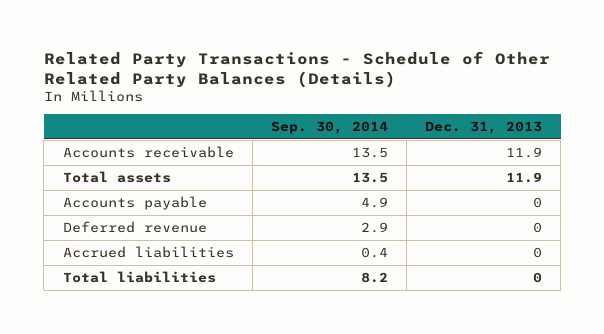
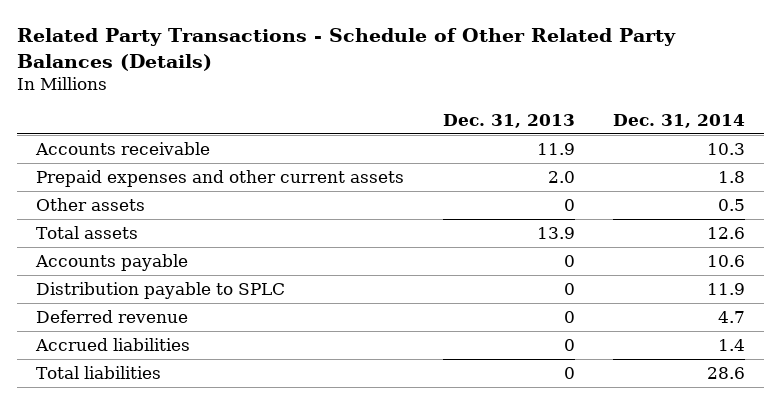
- | Sep. 30, 2014 | Dec. 31, 2013
+ | Dec. 31, 2013 | Dec. 31, 2014
- Total assets | 13.5 | 11.9
+ Prepaid expenses and other current assets | 2.0 | 1.8
+ Other assets | 0 | 0.5
+ Total assets | 13.9 | 12.6
+ Distribution payable to SPLC | 0 | 11.9

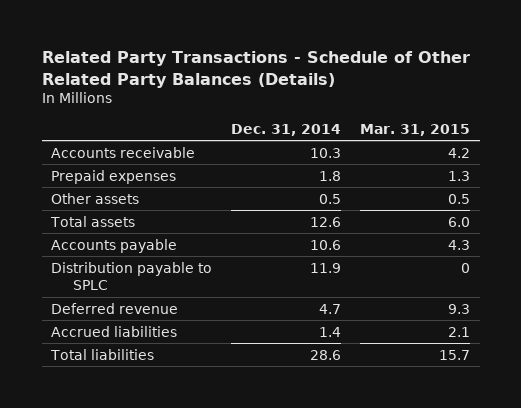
- | Dec. 31, 2013 | Dec. 31, 2014
+ | Dec. 31, 2014 | Mar. 31, 2015
- Prepaid expenses and other current assets | 2.0 | 1.8
+ Prepaid expenses | 1.8 | 1.3

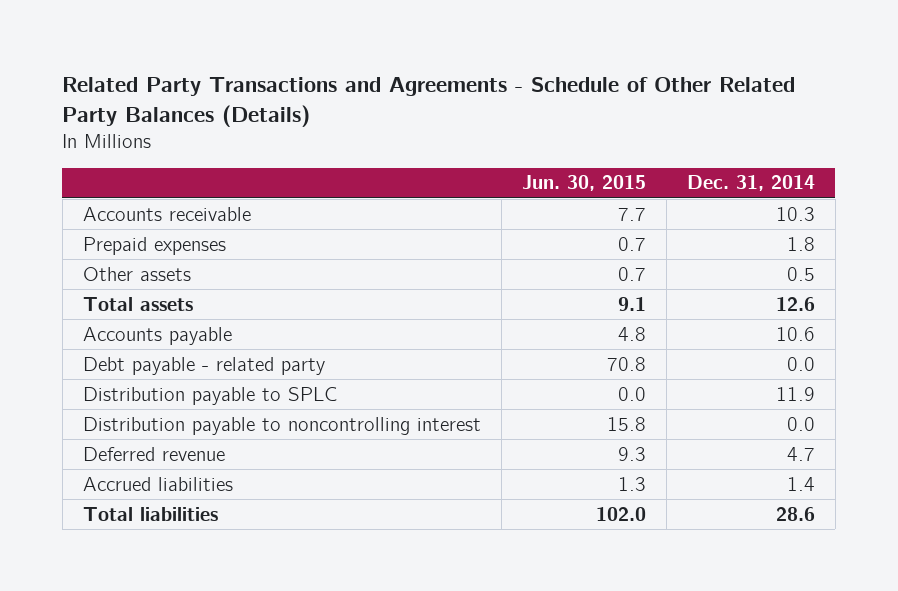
- Related Party Transactions - Schedule of Other Related Party Balances (Details)
+ Related Party Transactions and Agreements - Schedule of Other Related Party Balances (Details)
- | Dec. 31, 2014 | Mar. 31, 2015
+ | Jun. 30, 2015 | Dec. 31, 2014
+ Debt payable - related party | 70.8 | 0.0
+ Distribution payable to noncontrolling interest | 15.8 | 0.0

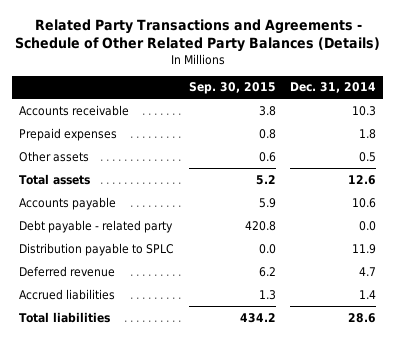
- | Jun. 30, 2015 | Dec. 31, 2014
+ | Sep. 30, 2015 | Dec. 31, 2014
- Distribution payable to noncontrolling interest | 15.8 | 0.0

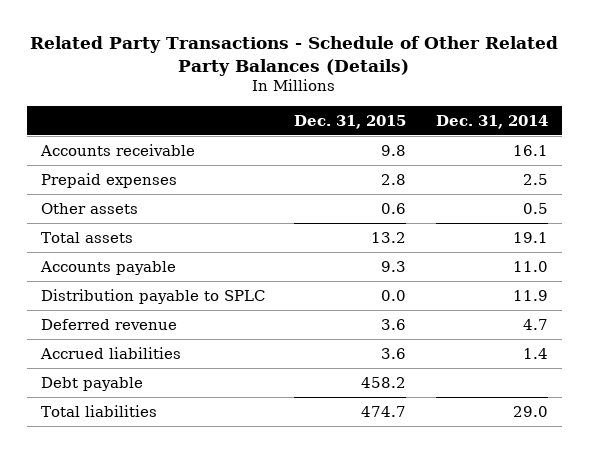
- Related Party Transactions and Agreements - Schedule of Other Related Party Balances (Details)
+ Related Party Transactions - Schedule of Other Related Party Balances (Details)
- | Sep. 30, 2015 | Dec. 31, 2014
+ | Dec. 31, 2015 | Dec. 31, 2014
- Accounts receivable | 3.8 | 10.3
- Prepaid expenses | 0.8 | 1.8
+ Accounts receivable | 9.8 | 16.1
+ Prepaid expenses | 2.8 | 2.5
- Total assets | 5.2 | 12.6
- Accounts payable | 5.9 | 10.6
- Debt payable - related party | 420.8 | 0.0
+ Total assets | 13.2 | 19.1
+ Accounts payable | 9.3 | 11.0
- Total liabilities | 434.2 | 28.6
+ Debt payable | 458.2 |
+ Total liabilities | 474.7 | 29.0

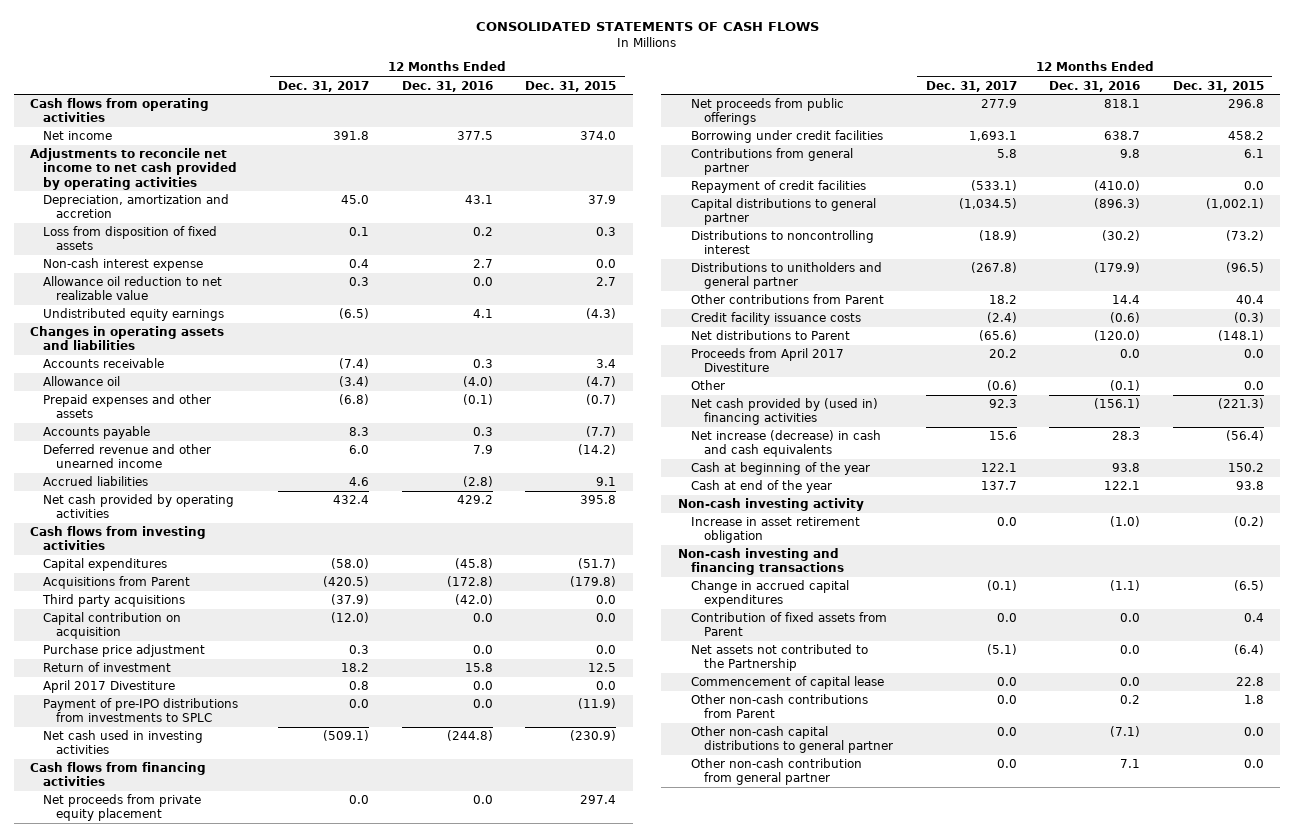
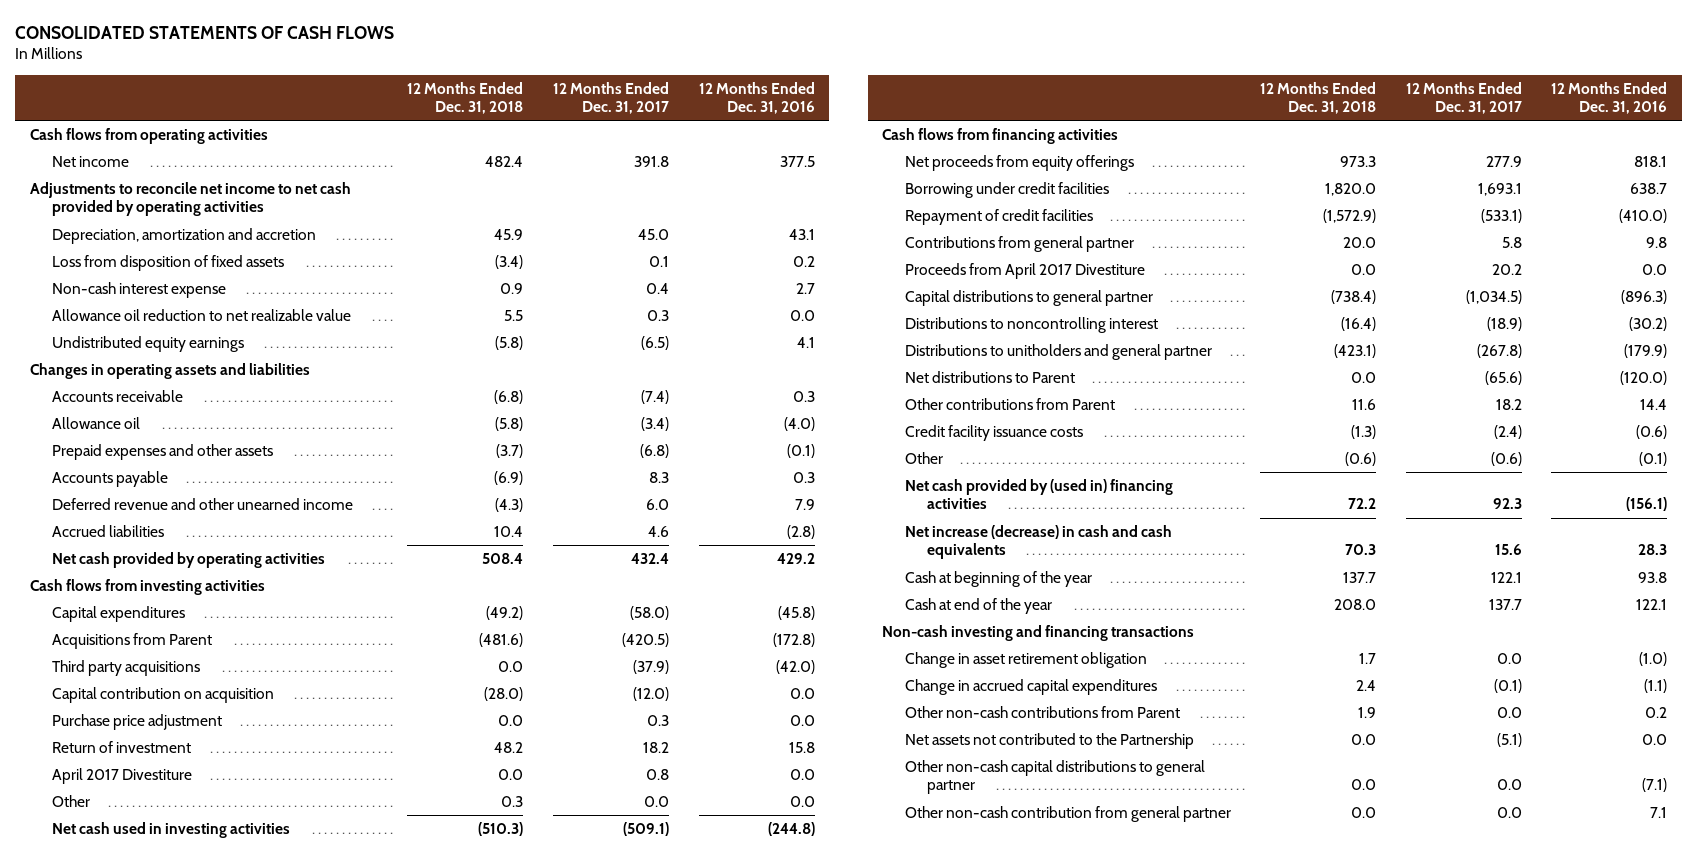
- | 12 Months Ended Dec. 31, 2017 | 12 Months Ended Dec. 31, 2016 | 12 Months Ended Dec. 31, 2015
+ | 12 Months Ended Dec. 31, 2018 | 12 Months Ended Dec. 31, 2017 | 12 Months Ended Dec. 31, 2016
- Payment of pre-IPO distributions from investments to SPLC | 0.0 | 0.0 | (11.9)
+ Other | 0.3 | 0.0 | 0.0
- Net proceeds from private equity placement | 0.0 | 0.0 | 297.4
- Net proceeds from public offerings | 277.9 | 818.1 | 296.8
+ Net proceeds from equity offerings | 973.3 | 277.9 | 818.1
moved down: Contributions from general partner | 20.0 | 5.8 | 9.8
moved up: Proceeds from April 2017 Divestiture | 0.0 | 20.2 | 0.0
moved up: Net distributions to Parent | 0.0 | (65.6) | (120.0)
- Non-cash investing activity
- Increase in asset retirement obligation | 0.0 | (1.0) | (0.2)
+ Change in asset retirement obligation | 1.7 | 0.0 | (1.0)
- Contribution of fixed assets from Parent | 0.0 | 0.0 | 0.4
- Commencement of capital lease | 0.0 | 0.0 | 22.8
moved down: Net assets not contributed to the Partnership | 0.0 | (5.1) | 0.0

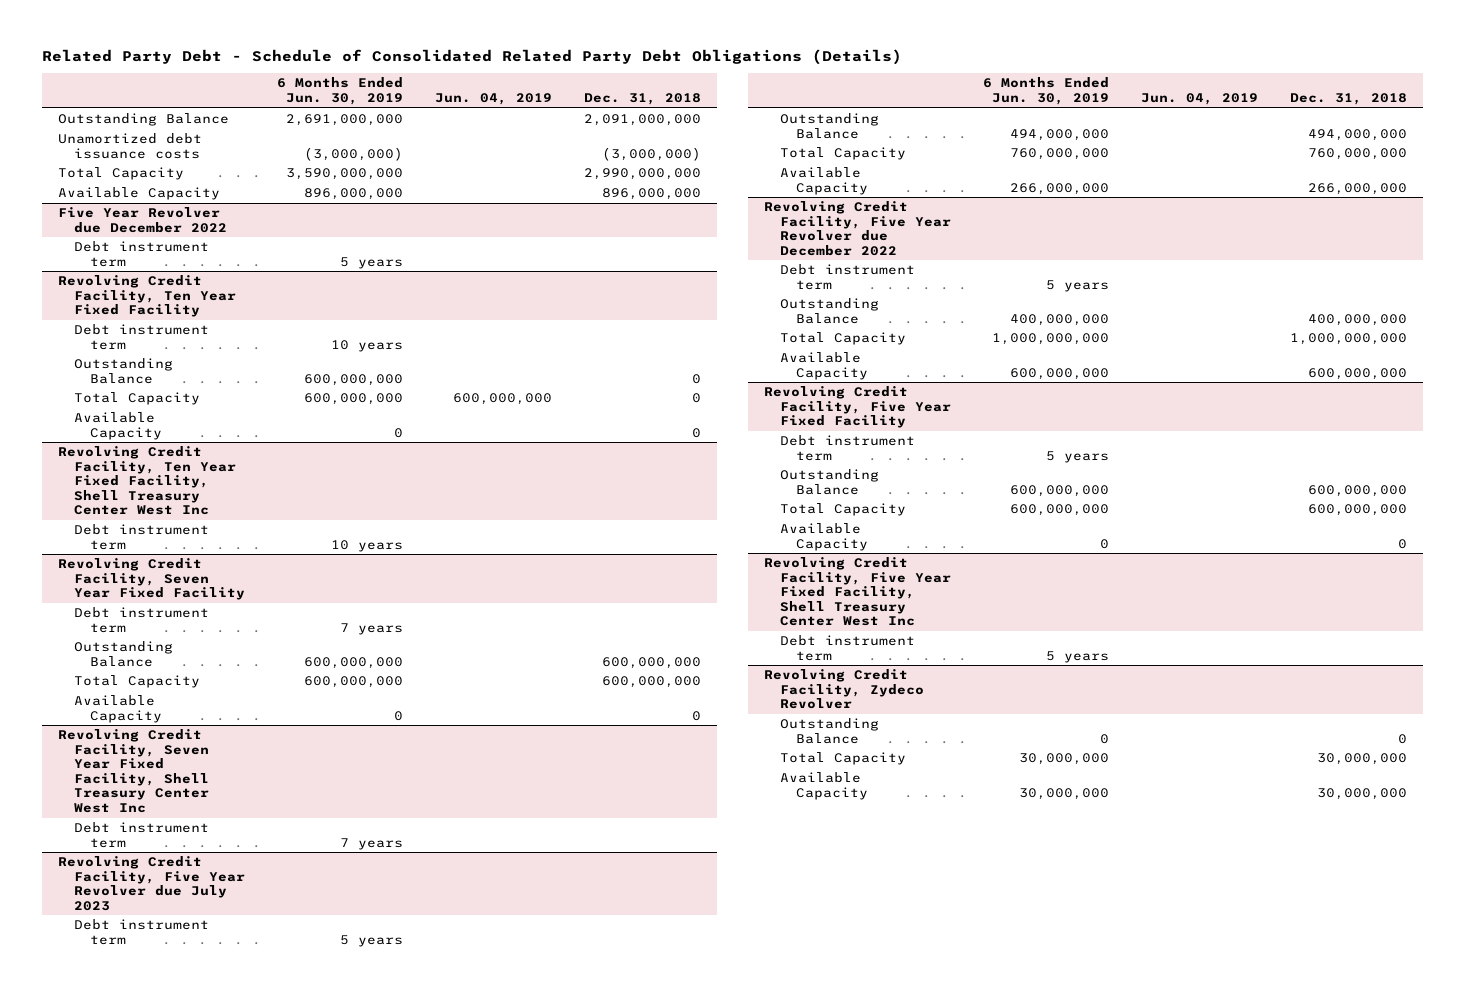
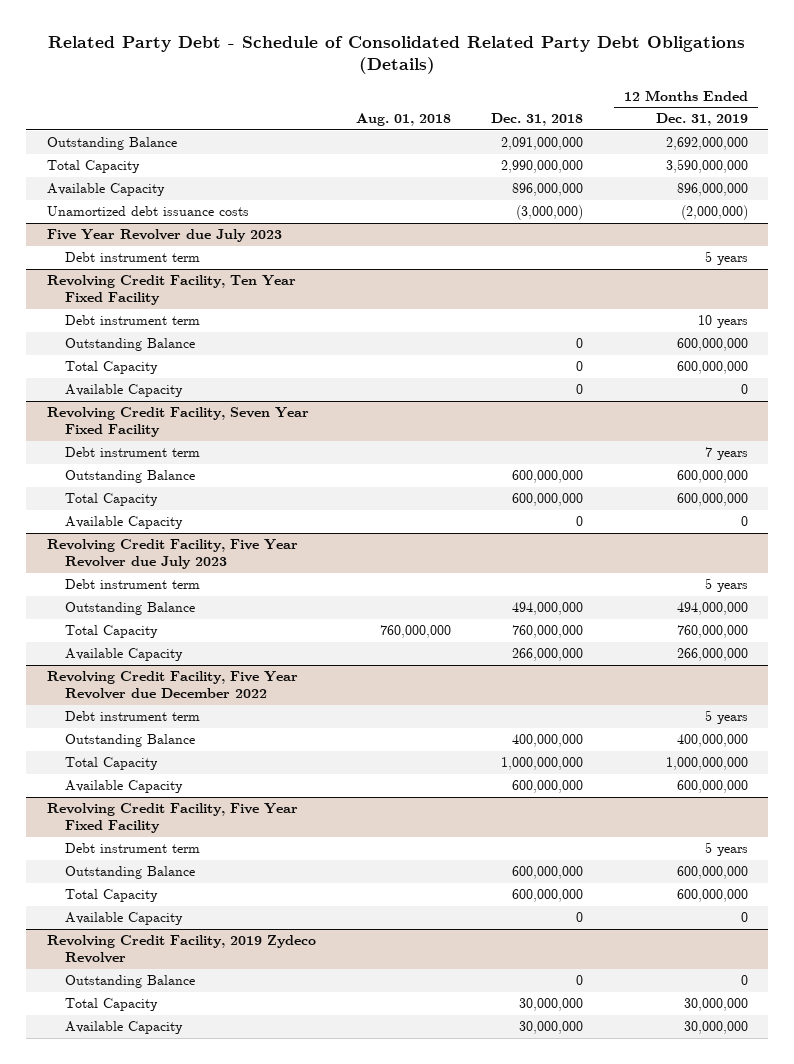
- | 6 Months Ended Jun. 30, 2019 | Jun. 04, 2019 | Dec. 31, 2018
+ | Aug. 01, 2018 | Dec. 31, 2018 | 12 Months Ended Dec. 31, 2019
- Five Year Revolver due December 2022
moved down: Unamortized debt issuance costs | | (3,000,000) | (2,000,000)
+ Five Year Revolver due July 2023
- Revolving Credit Facility, Ten Year Fixed Facility, Shell Treasury Center West Inc
- Debt instrument term | 10 years | |
- Revolving Credit Facility, Seven Year Fixed Facility, Shell Treasury Center West Inc
- Debt instrument term | 7 years | |
- Revolving Credit Facility, Five Year Fixed Facility, Shell Treasury Center West Inc
- Debt instrument term | 5 years | |
- Revolving Credit Facility, Zydeco Revolver
+ Revolving Credit Facility, 2019 Zydeco Revolver

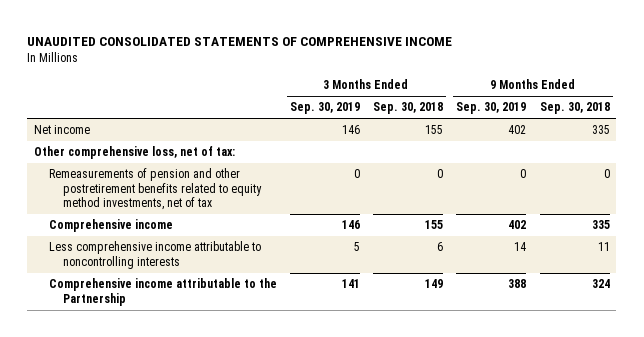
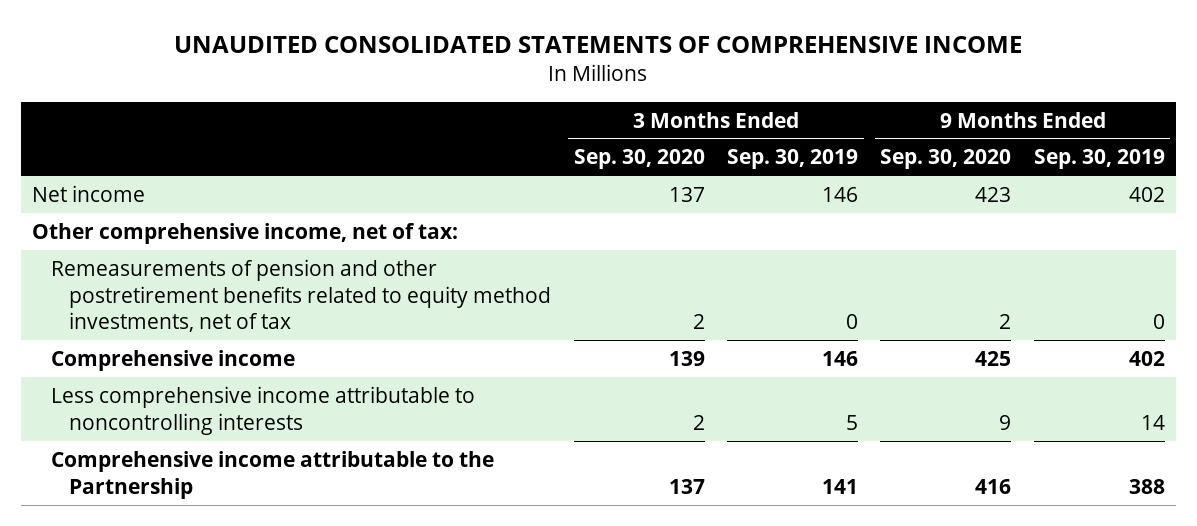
- | 3 Months Ended Sep. 30, 2019 | 3 Months Ended Sep. 30, 2018 | 9 Months Ended Sep. 30, 2019 | 9 Months Ended Sep. 30, 2018
+ | 3 Months Ended Sep. 30, 2020 | 3 Months Ended Sep. 30, 2019 | 9 Months Ended Sep. 30, 2020 | 9 Months Ended Sep. 30, 2019
- Other comprehensive loss, net of tax:
+ Other comprehensive income, net of tax:

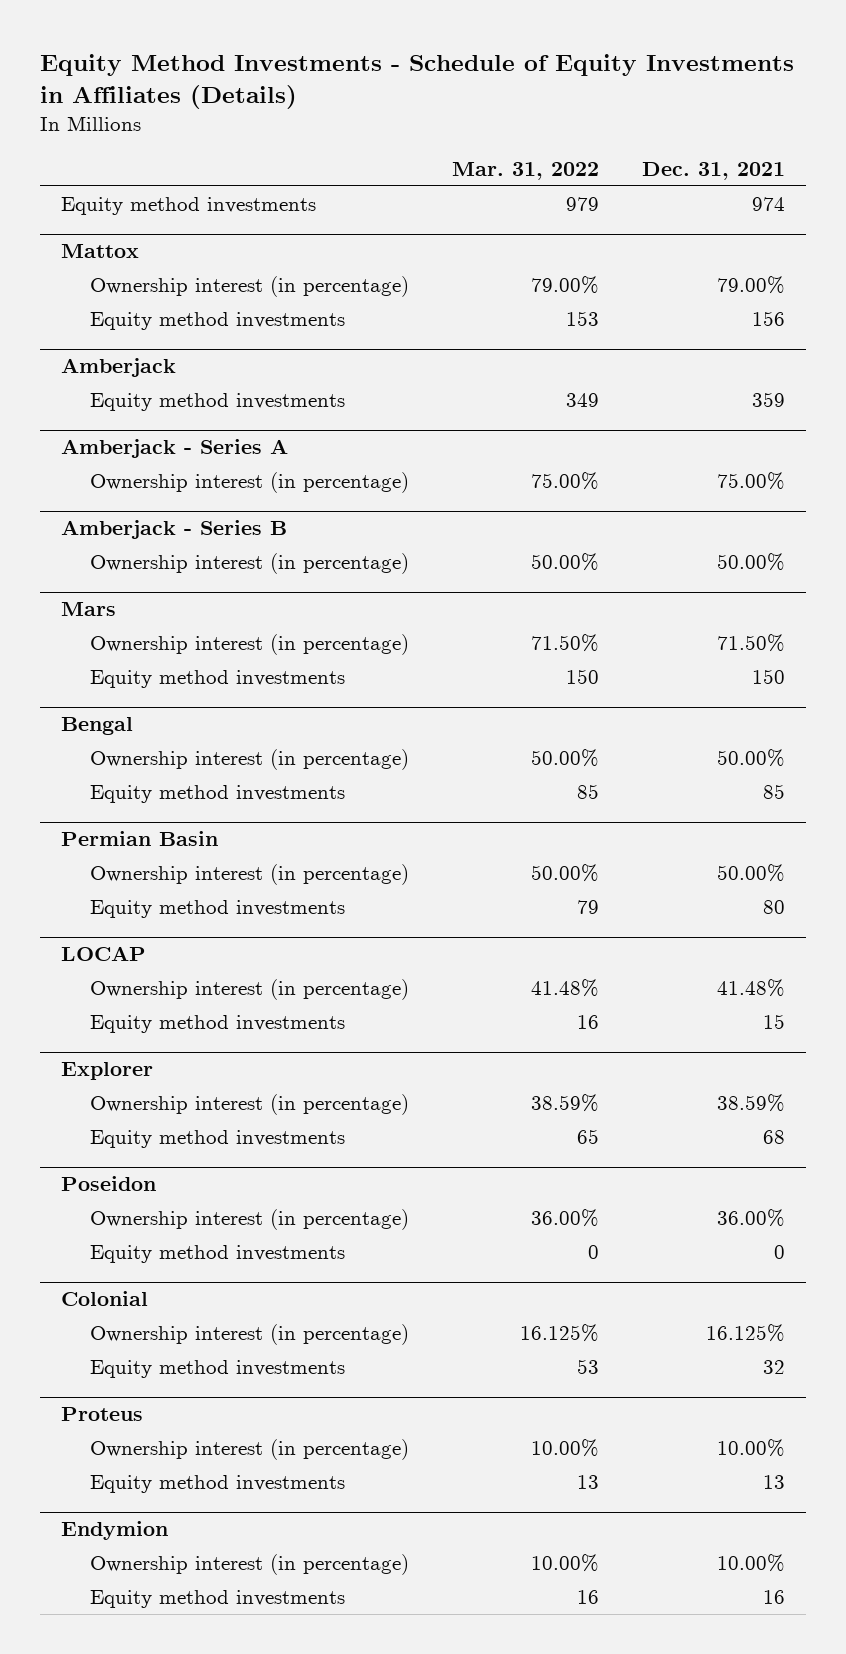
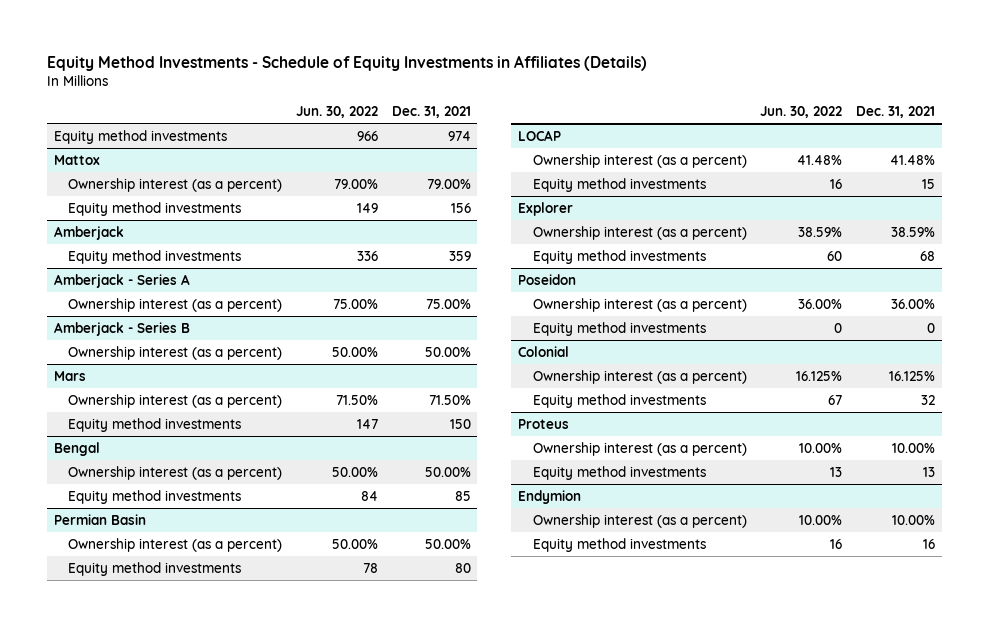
- | Mar. 31, 2022 | Dec. 31, 2021
+ | Jun. 30, 2022 | Dec. 31, 2021
@ Mattox
- Ownership interest (in percentage) | 79.00% | 79.00%
+ Ownership interest (as a percent) | 79.00% | 79.00%
@ Amberjack - Series A
- Ownership interest (in percentage) | 75.00% | 75.00%
+ Ownership interest (as a percent) | 75.00% | 75.00%
@ Amberjack - Series B
- Ownership interest (in percentage) | 50.00% | 50.00%
+ Ownership interest (as a percent) | 50.00% | 50.00%
@ Mars
- Ownership interest (in percentage) | 71.50% | 71.50%
+ Ownership interest (as a percent) | 71.50% | 71.50%
@ Bengal
- Ownership interest (in percentage) | 50.00% | 50.00%
+ Ownership interest (as a percent) | 50.00% | 50.00%
@ Permian Basin
- Ownership interest (in percentage) | 50.00% | 50.00%
+ Ownership interest (as a percent) | 50.00% | 50.00%
@ LOCAP
- Ownership interest (in percentage) | 41.48% | 41.48%
+ Ownership interest (as a percent) | 41.48% | 41.48%
@ Explorer
- Ownership interest (in percentage) | 38.59% | 38.59%
+ Ownership interest (as a percent) | 38.59% | 38.59%
@ Poseidon
- Ownership interest (in percentage) | 36.00% | 36.00%
+ Ownership interest (as a percent) | 36.00% | 36.00%
@ Colonial
- Ownership interest (in percentage) | 16.125% | 16.125%
+ Ownership interest (as a percent) | 16.125% | 16.125%
@ Proteus
- Ownership interest (in percentage) | 10.00% | 10.00%
+ Ownership interest (as a percent) | 10.00% | 10.00%
@ Endymion
- Ownership interest (in percentage) | 10.00% | 10.00%
+ Ownership interest (as a percent) | 10.00% | 10.00%

